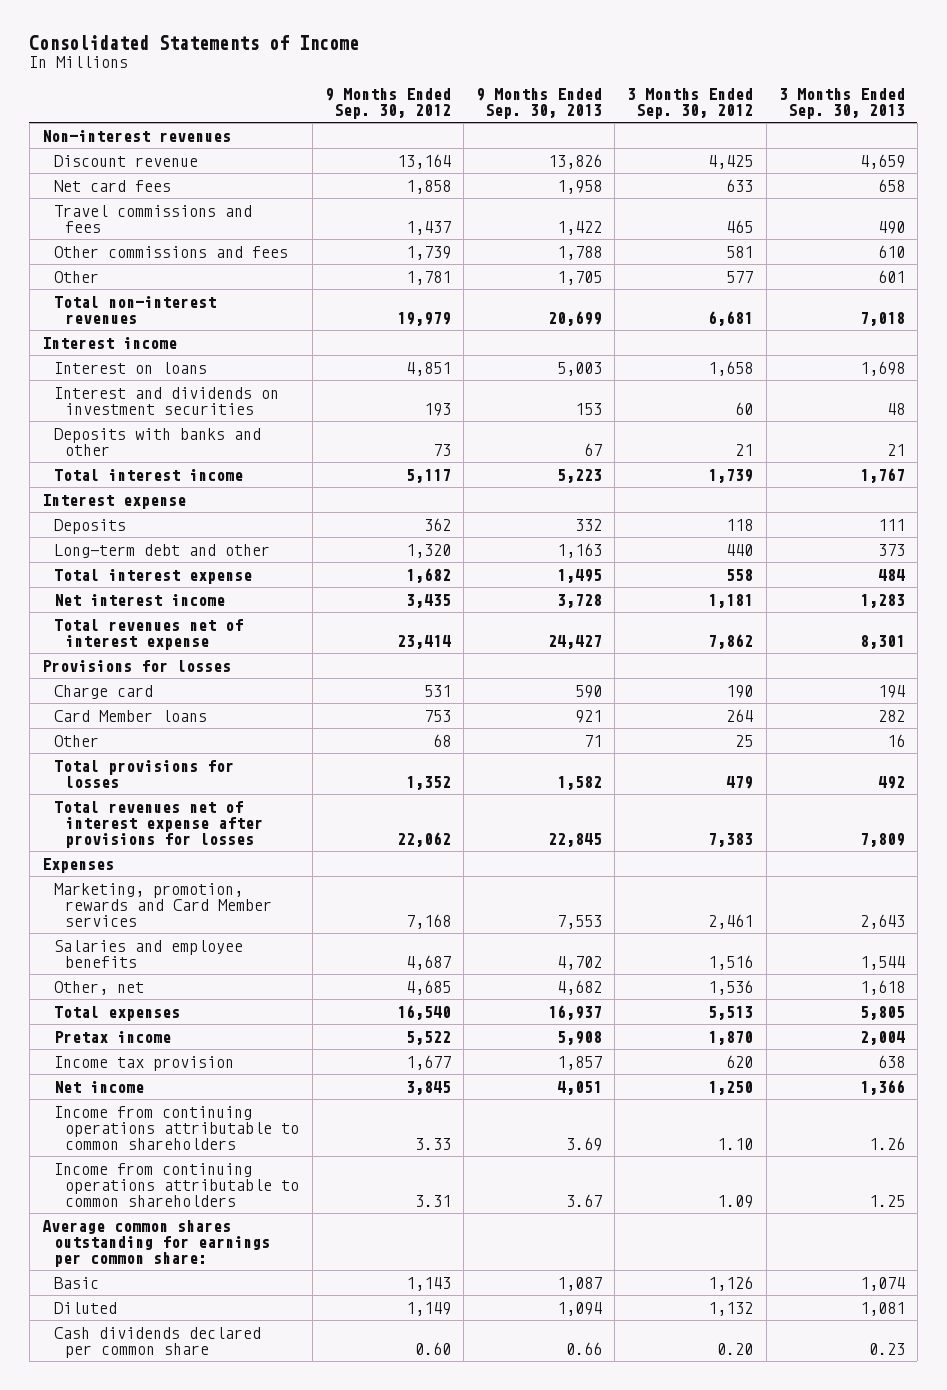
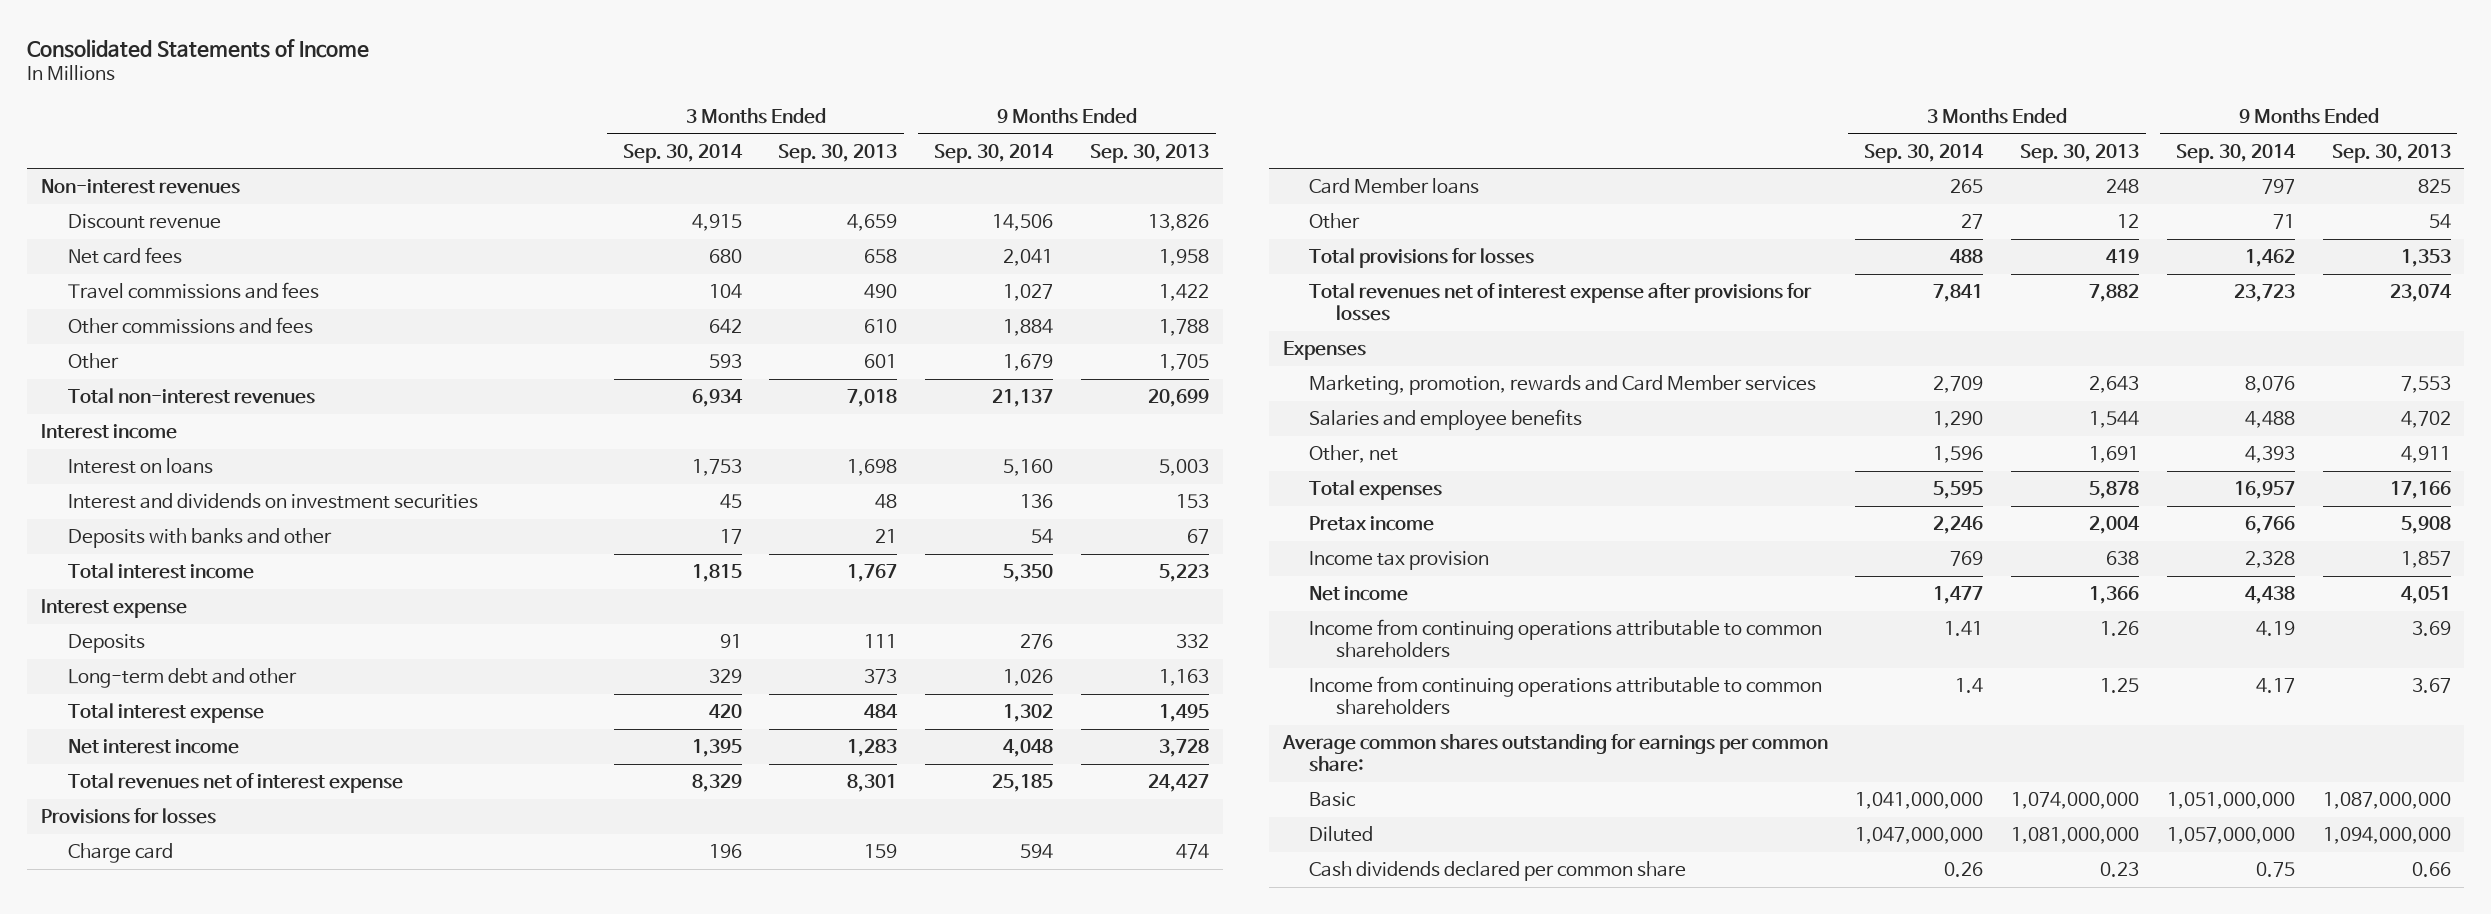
- | 9 Months Ended Sep. 30, 2012 | 9 Months Ended Sep. 30, 2013 | 3 Months Ended Sep. 30, 2012 | 3 Months Ended Sep. 30, 2013
+ | 3 Months Ended Sep. 30, 2014 | 3 Months Ended Sep. 30, 2013 | 9 Months Ended Sep. 30, 2014 | 9 Months Ended Sep. 30, 2013
- Charge card | 531 | 590 | 190 | 194
- Card Member loans | 753 | 921 | 264 | 282
- Other | 68 | 71 | 25 | 16
- Total provisions for losses | 1,352 | 1,582 | 479 | 492
- Total revenues net of interest expense after provisions for losses | 22,062 | 22,845 | 7,383 | 7,809
+ Charge card | 196 | 159 | 594 | 474
+ Card Member loans | 265 | 248 | 797 | 825
+ Other | 27 | 12 | 71 | 54
+ Total provisions for losses | 488 | 419 | 1,462 | 1,353
+ Total revenues net of interest expense after provisions for losses | 7,841 | 7,882 | 23,723 | 23,074
- Other, net | 4,685 | 4,682 | 1,536 | 1,618
- Total expenses | 16,540 | 16,937 | 5,513 | 5,805
+ Other, net | 1,596 | 1,691 | 4,393 | 4,911
+ Total expenses | 5,595 | 5,878 | 16,957 | 17,166
- Basic | 1,143 | 1,087 | 1,126 | 1,074
- Diluted | 1,149 | 1,094 | 1,132 | 1,081
+ Basic | 1,041,000,000 | 1,074,000,000 | 1,051,000,000 | 1,087,000,000
+ Diluted | 1,047,000,000 | 1,081,000,000 | 1,057,000,000 | 1,094,000,000

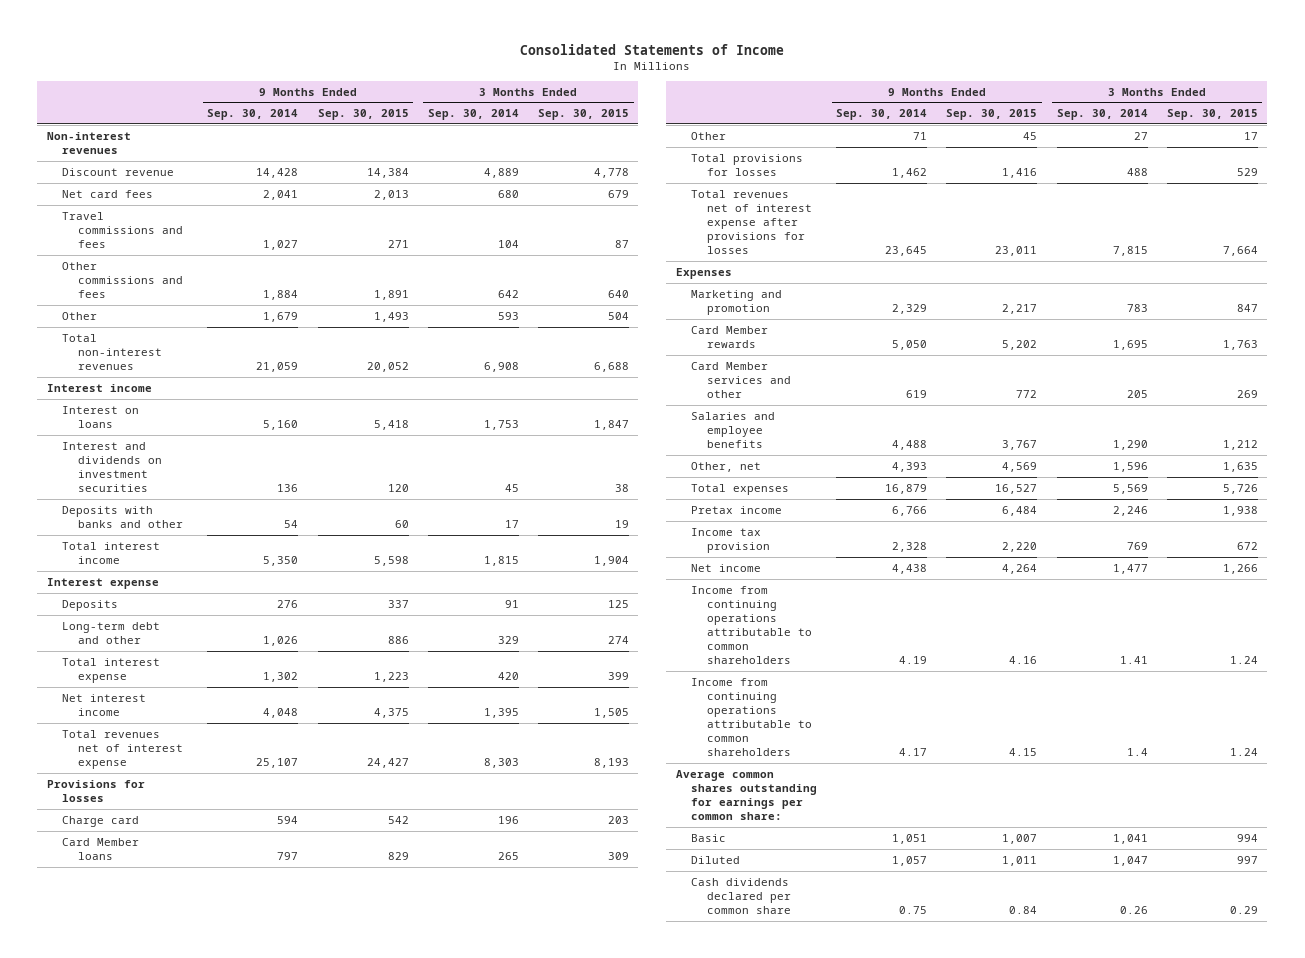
- | 3 Months Ended Sep. 30, 2014 | 3 Months Ended Sep. 30, 2013 | 9 Months Ended Sep. 30, 2014 | 9 Months Ended Sep. 30, 2013
+ | 9 Months Ended Sep. 30, 2014 | 9 Months Ended Sep. 30, 2015 | 3 Months Ended Sep. 30, 2014 | 3 Months Ended Sep. 30, 2015
- Discount revenue | 4,915 | 4,659 | 14,506 | 13,826
+ Discount revenue | 14,428 | 14,384 | 4,889 | 4,778
- Total non-interest revenues | 6,934 | 7,018 | 21,137 | 20,699
+ Total non-interest revenues | 21,059 | 20,052 | 6,908 | 6,688
- Total revenues net of interest expense | 8,329 | 8,301 | 25,185 | 24,427
+ Total revenues net of interest expense | 25,107 | 24,427 | 8,303 | 8,193
- Total revenues net of interest expense after provisions for losses | 7,841 | 7,882 | 23,723 | 23,074
+ Total revenues net of interest expense after provisions for losses | 23,645 | 23,011 | 7,815 | 7,664
- Marketing, promotion, rewards and Card Member services | 2,709 | 2,643 | 8,076 | 7,553
+ Marketing and promotion | 2,329 | 2,217 | 783 | 847
+ Card Member rewards | 5,050 | 5,202 | 1,695 | 1,763
+ Card Member services and other | 619 | 772 | 205 | 269
- Total expenses | 5,595 | 5,878 | 16,957 | 17,166
+ Total expenses | 16,879 | 16,527 | 5,569 | 5,726
- Basic | 1,041,000,000 | 1,074,000,000 | 1,051,000,000 | 1,087,000,000
- Diluted | 1,047,000,000 | 1,081,000,000 | 1,057,000,000 | 1,094,000,000
+ Basic | 1,051 | 1,007 | 1,041 | 994
+ Diluted | 1,057 | 1,011 | 1,047 | 997

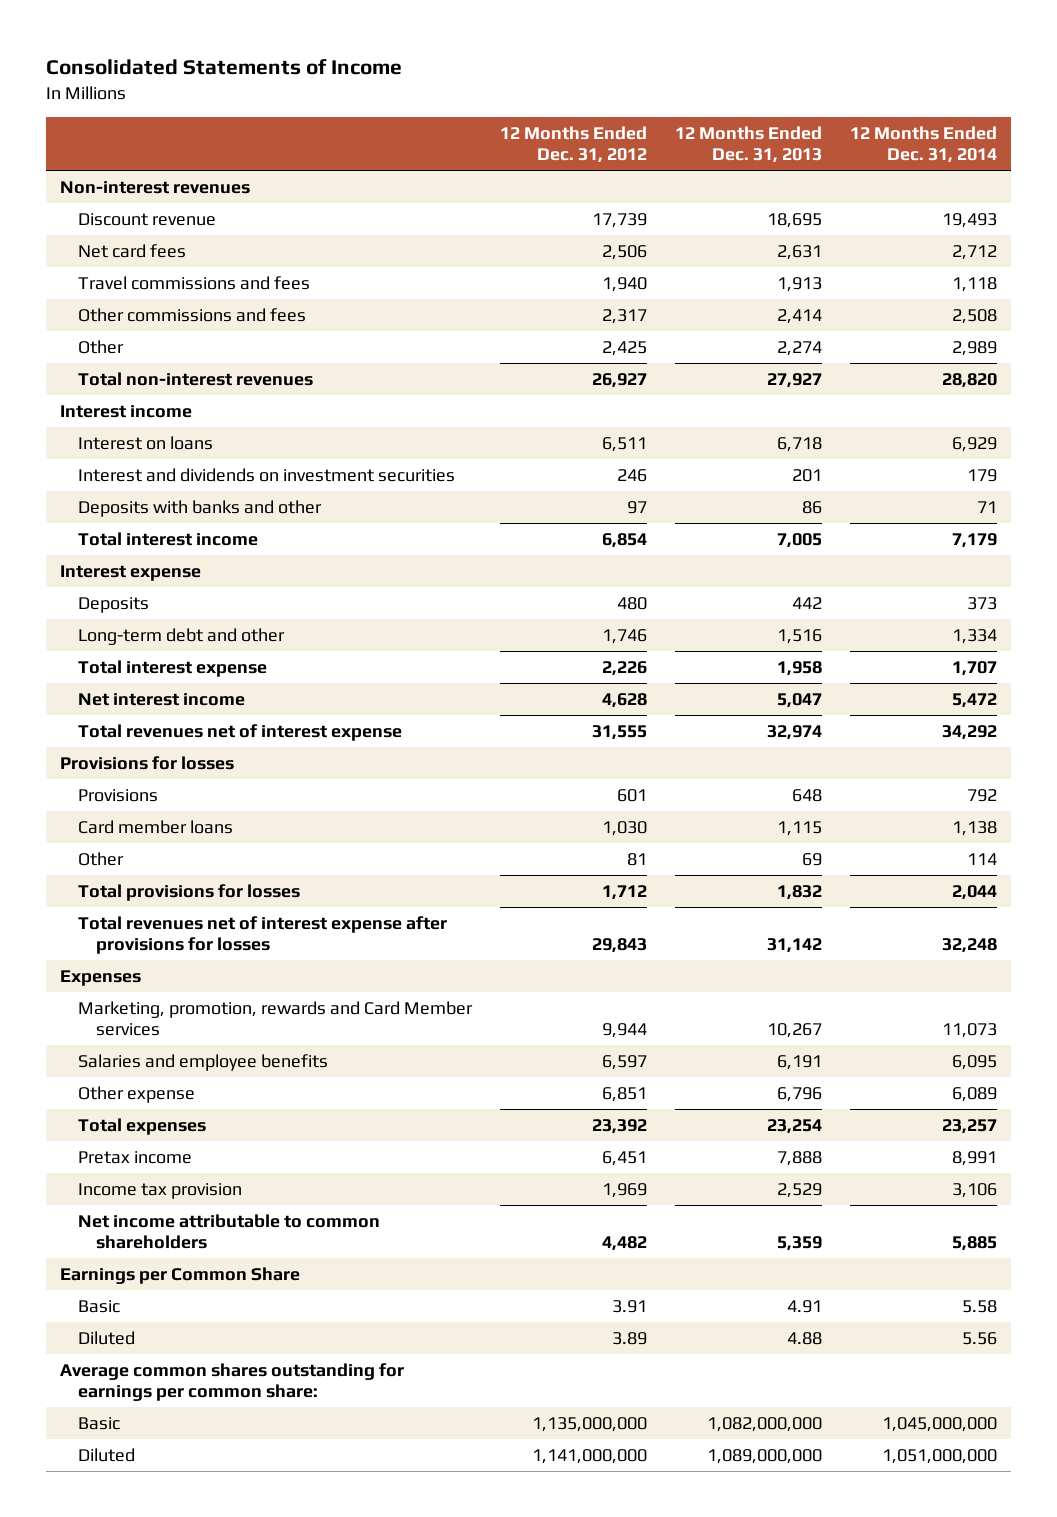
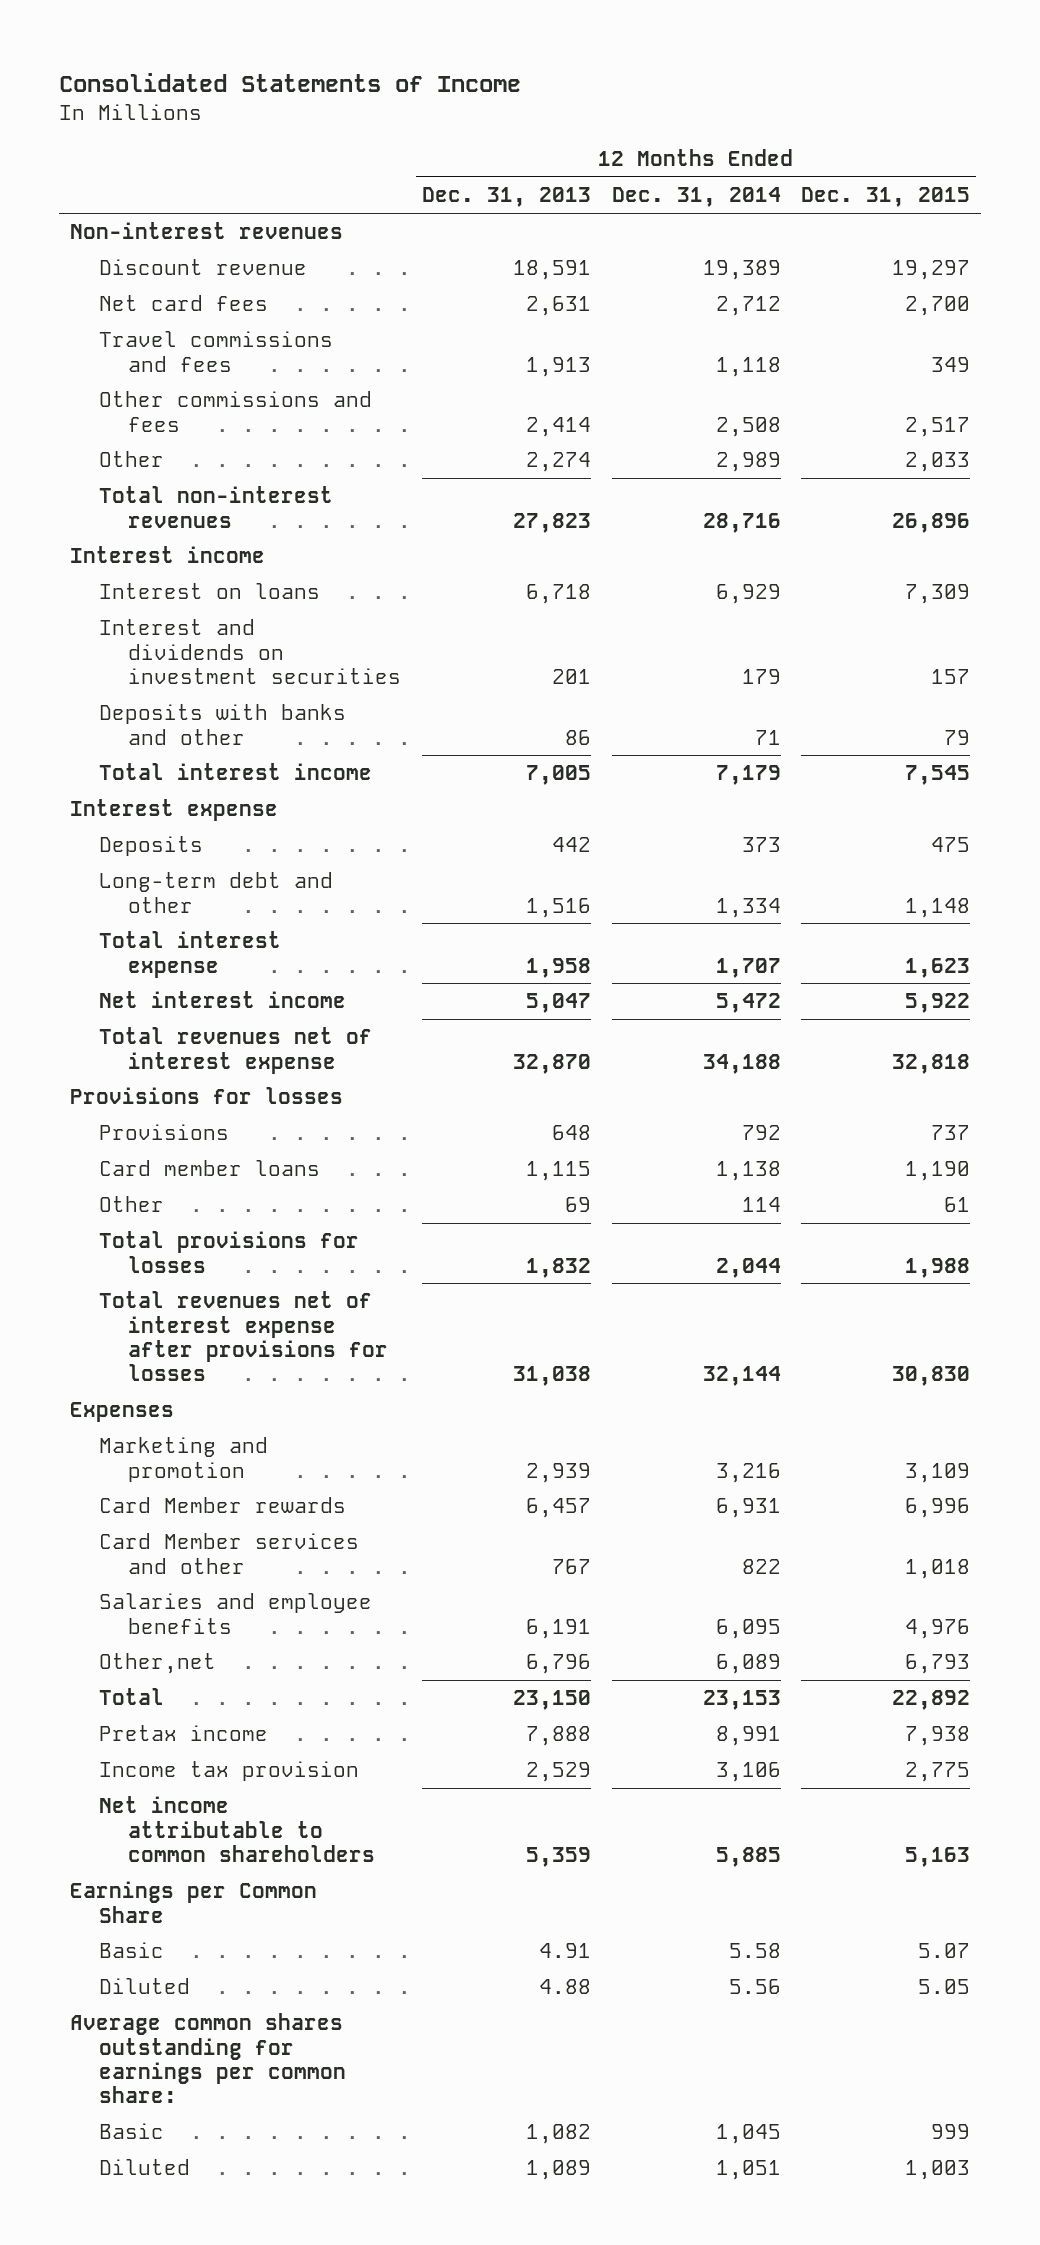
- | 12 Months Ended Dec. 31, 2012 | 12 Months Ended Dec. 31, 2013 | 12 Months Ended Dec. 31, 2014
+ | 12 Months Ended Dec. 31, 2013 | 12 Months Ended Dec. 31, 2014 | 12 Months Ended Dec. 31, 2015
- Discount revenue | 17,739 | 18,695 | 19,493
+ Discount revenue | 18,591 | 19,389 | 19,297
- Total non-interest revenues | 26,927 | 27,927 | 28,820
+ Total non-interest revenues | 27,823 | 28,716 | 26,896
- Total revenues net of interest expense | 31,555 | 32,974 | 34,292
+ Total revenues net of interest expense | 32,870 | 34,188 | 32,818
- Total revenues net of interest expense after provisions for losses | 29,843 | 31,142 | 32,248
+ Total revenues net of interest expense after provisions for losses | 31,038 | 32,144 | 30,830
- Marketing, promotion, rewards and Card Member services | 9,944 | 10,267 | 11,073
+ Marketing and promotion | 2,939 | 3,216 | 3,109
+ Card Member rewards | 6,457 | 6,931 | 6,996
+ Card Member services and other | 767 | 822 | 1,018
- Other expense | 6,851 | 6,796 | 6,089
- Total expenses | 23,392 | 23,254 | 23,257
+ Other,net | 6,796 | 6,089 | 6,793
+ Total | 23,150 | 23,153 | 22,892
- Basic | 1,135,000,000 | 1,082,000,000 | 1,045,000,000
- Diluted | 1,141,000,000 | 1,089,000,000 | 1,051,000,000
+ Basic | 1,082 | 1,045 | 999
+ Diluted | 1,089 | 1,051 | 1,003

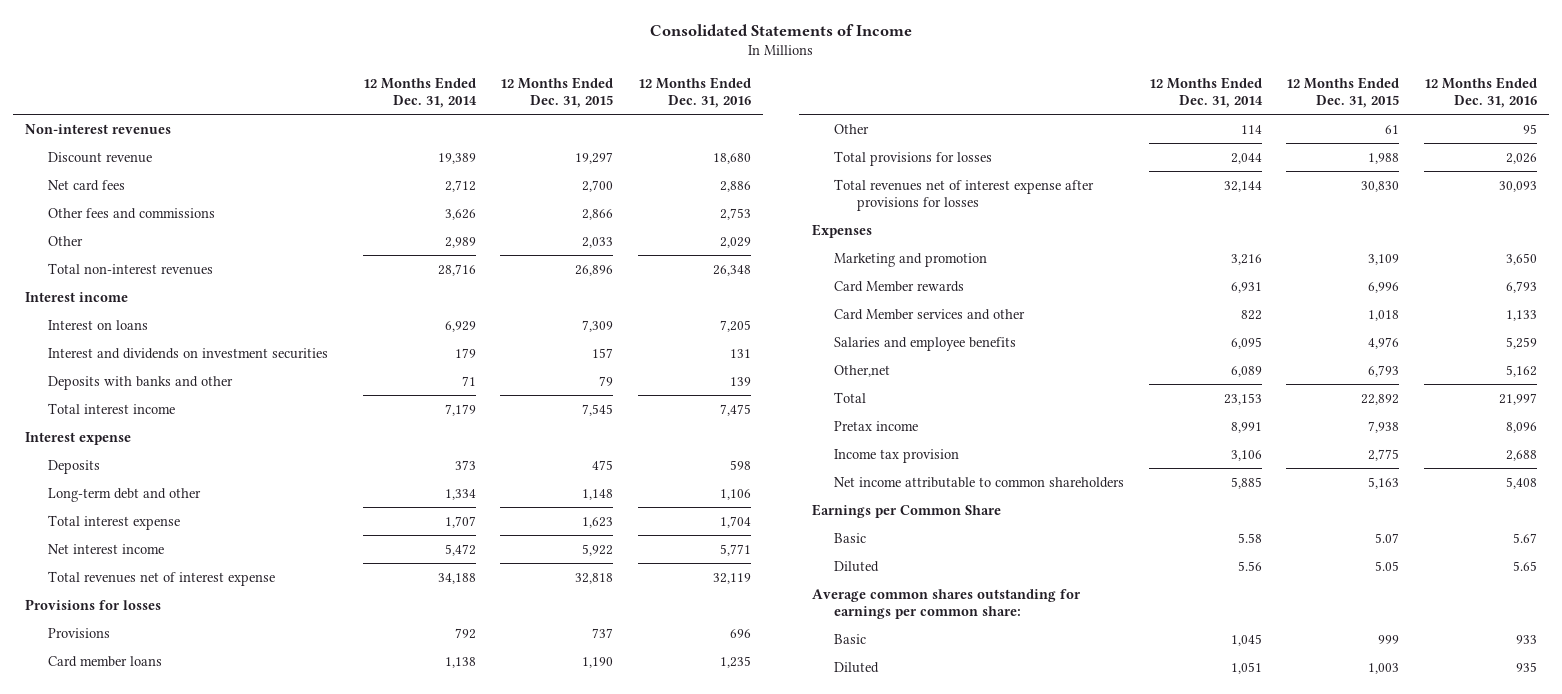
- | 12 Months Ended Dec. 31, 2013 | 12 Months Ended Dec. 31, 2014 | 12 Months Ended Dec. 31, 2015
+ | 12 Months Ended Dec. 31, 2014 | 12 Months Ended Dec. 31, 2015 | 12 Months Ended Dec. 31, 2016
- Travel commissions and fees | 1,913 | 1,118 | 349
- Other commissions and fees | 2,414 | 2,508 | 2,517
+ Other fees and commissions | 3,626 | 2,866 | 2,753

